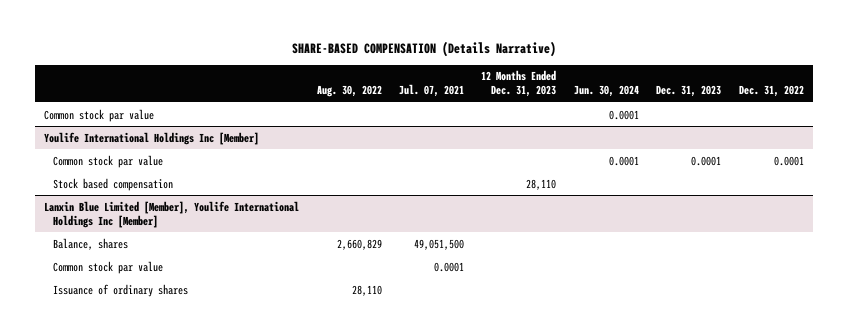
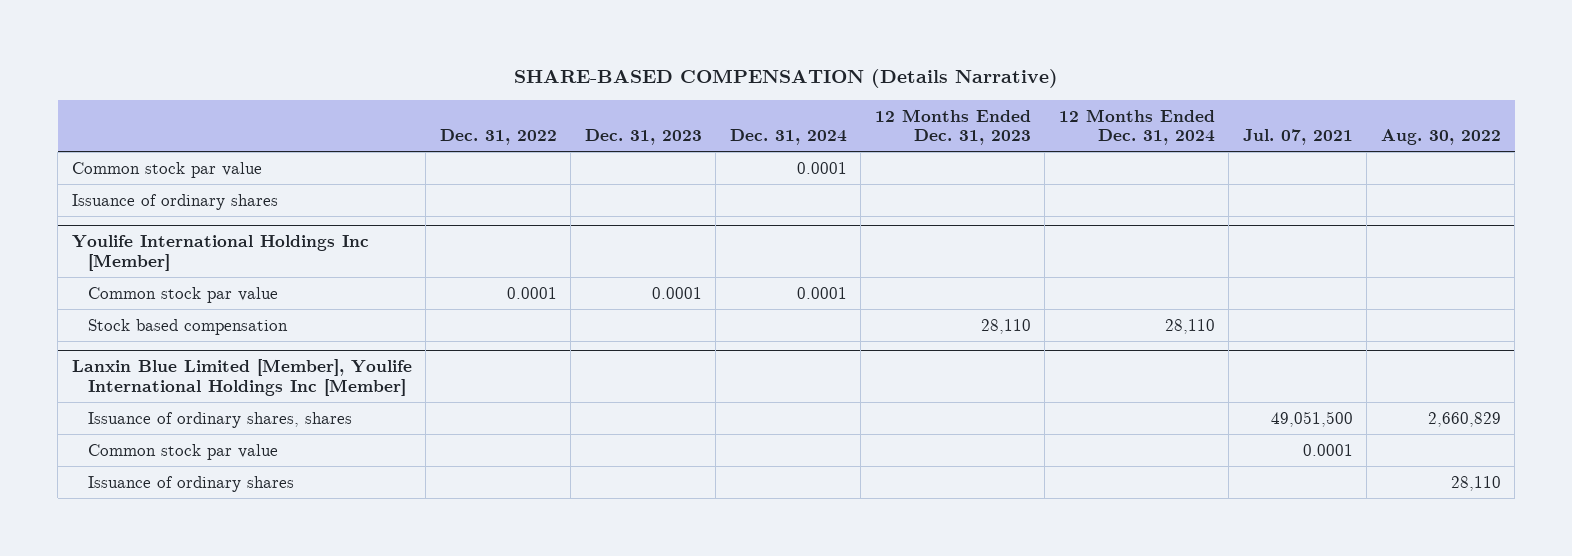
- | Aug. 30, 2022 | Jul. 07, 2021 | 12 Months Ended Dec. 31, 2023 | Jun. 30, 2024 | Dec. 31, 2023 | Dec. 31, 2022
+ | Dec. 31, 2022 | Dec. 31, 2023 | Dec. 31, 2024 | 12 Months Ended Dec. 31, 2023 | 12 Months Ended Dec. 31, 2024 | Jul. 07, 2021 | Aug. 30, 2022
+ Issuance of ordinary shares
@ Lanxin Blue Limited [Member], Youlife International Holdings Inc [Member]
- Balance, shares | 2,660,829 | 49,051,500 | | | |
+ Issuance of ordinary shares, shares | | | | | | 49,051,500 | 2,660,829

